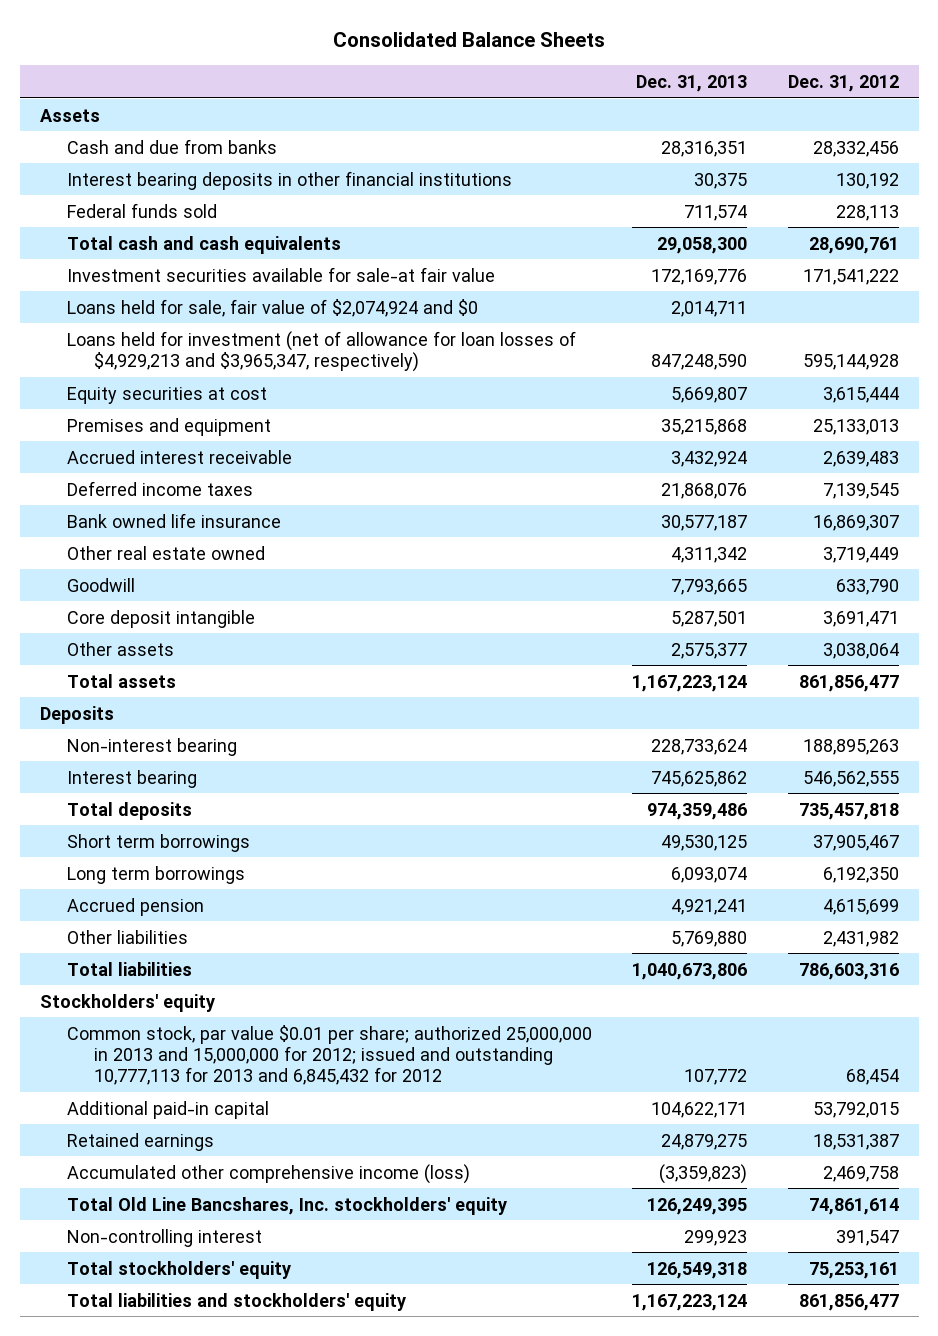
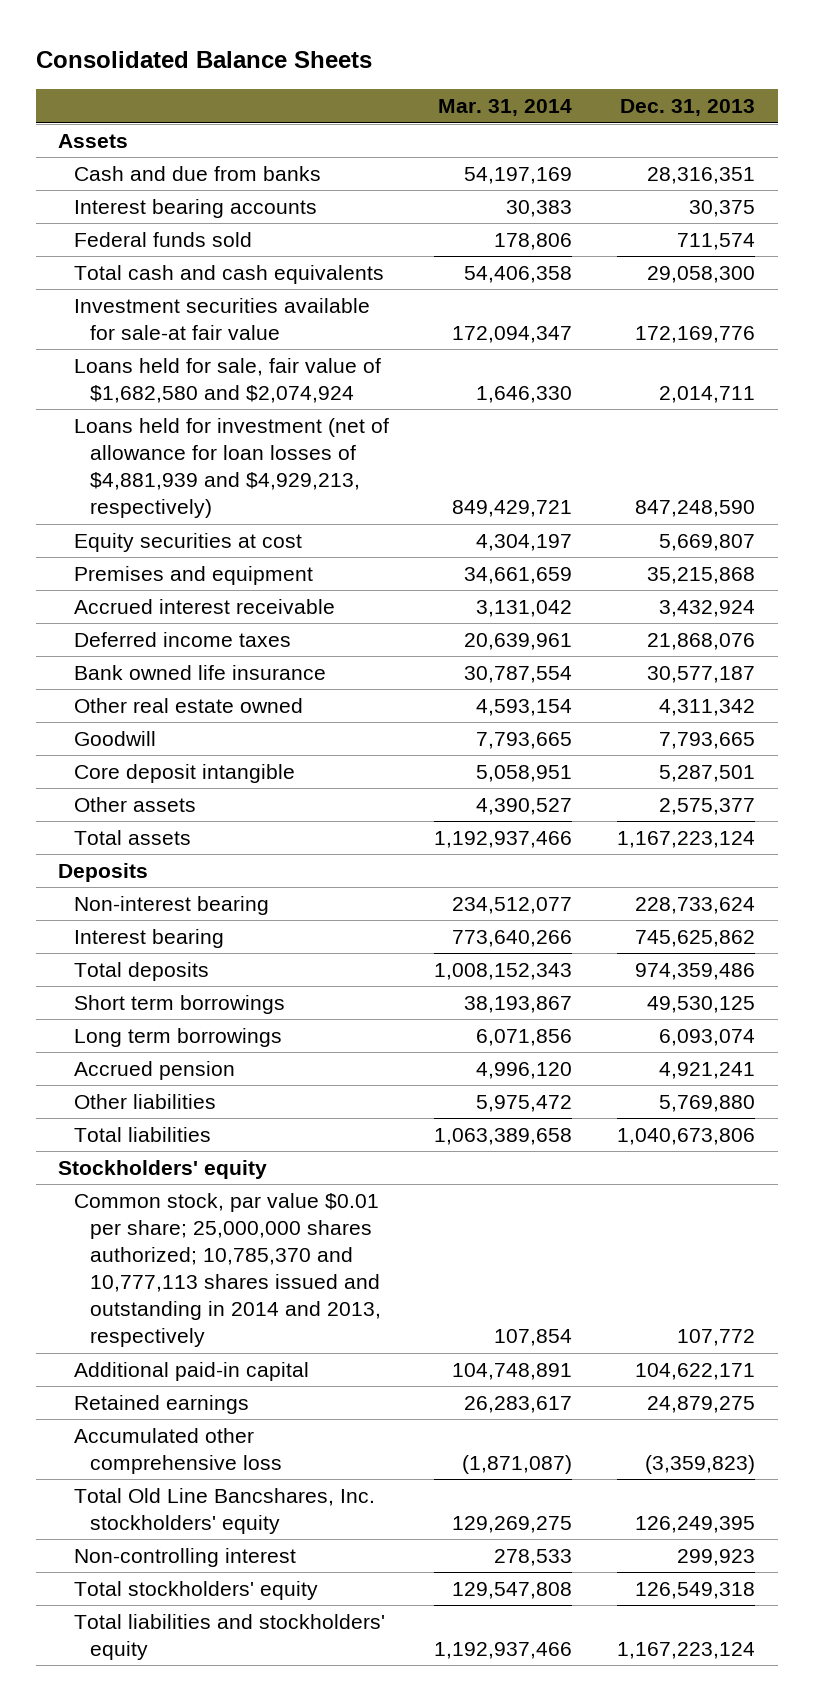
- | Dec. 31, 2013 | Dec. 31, 2012
+ | Mar. 31, 2014 | Dec. 31, 2013
- Interest bearing deposits in other financial institutions | 30,375 | 130,192
+ Interest bearing accounts | 30,383 | 30,375
- Loans held for sale, fair value of $2,074,924 and $0 | 2,014,711 |
- Loans held for investment (net of allowance for loan losses of $4,929,213 and $3,965,347, respectively) | 847,248,590 | 595,144,928
+ Loans held for sale, fair value of $1,682,580 and $2,074,924 | 1,646,330 | 2,014,711
+ Loans held for investment (net of allowance for loan losses of $4,881,939 and $4,929,213, respectively) | 849,429,721 | 847,248,590
- Common stock, par value $0.01 per share; authorized 25,000,000 in 2013 and 15,000,000 for 2012; issued and outstanding 10,777,113 for 2013 and 6,845,432 for 2012 | 107,772 | 68,454
+ Common stock, par value $0.01 per share; 25,000,000 shares authorized; 10,785,370 and 10,777,113 shares issued and outstanding in 2014 and 2013, respectively | 107,854 | 107,772
- Accumulated other comprehensive income (loss) | (3,359,823) | 2,469,758
+ Accumulated other comprehensive loss | (1,871,087) | (3,359,823)

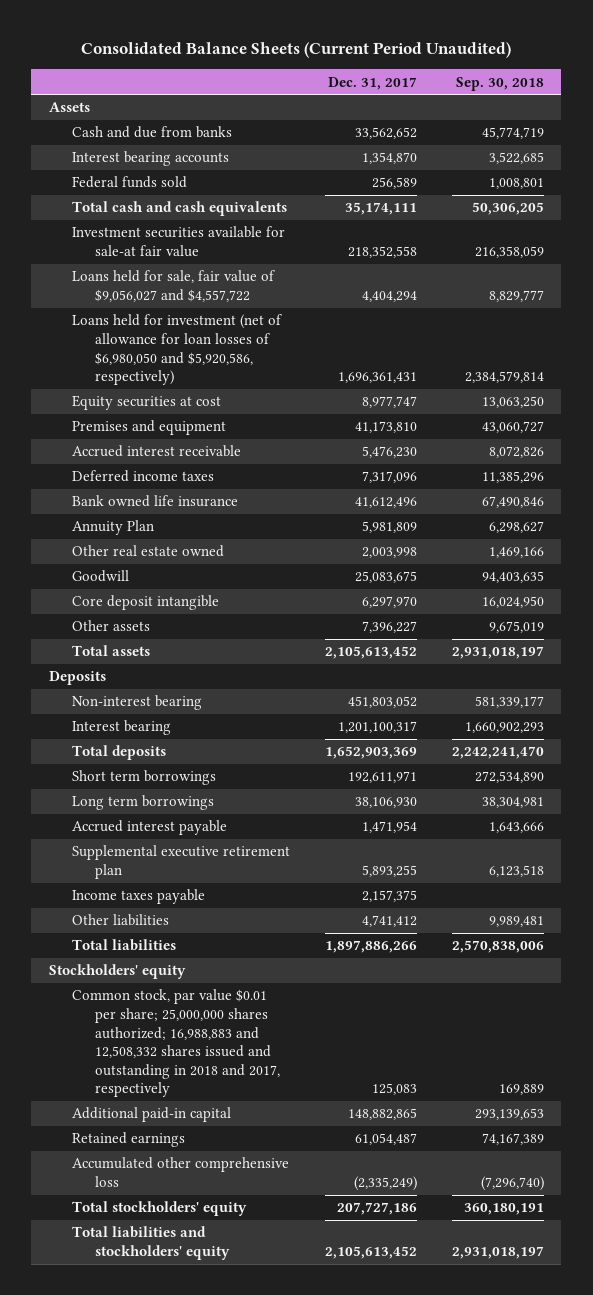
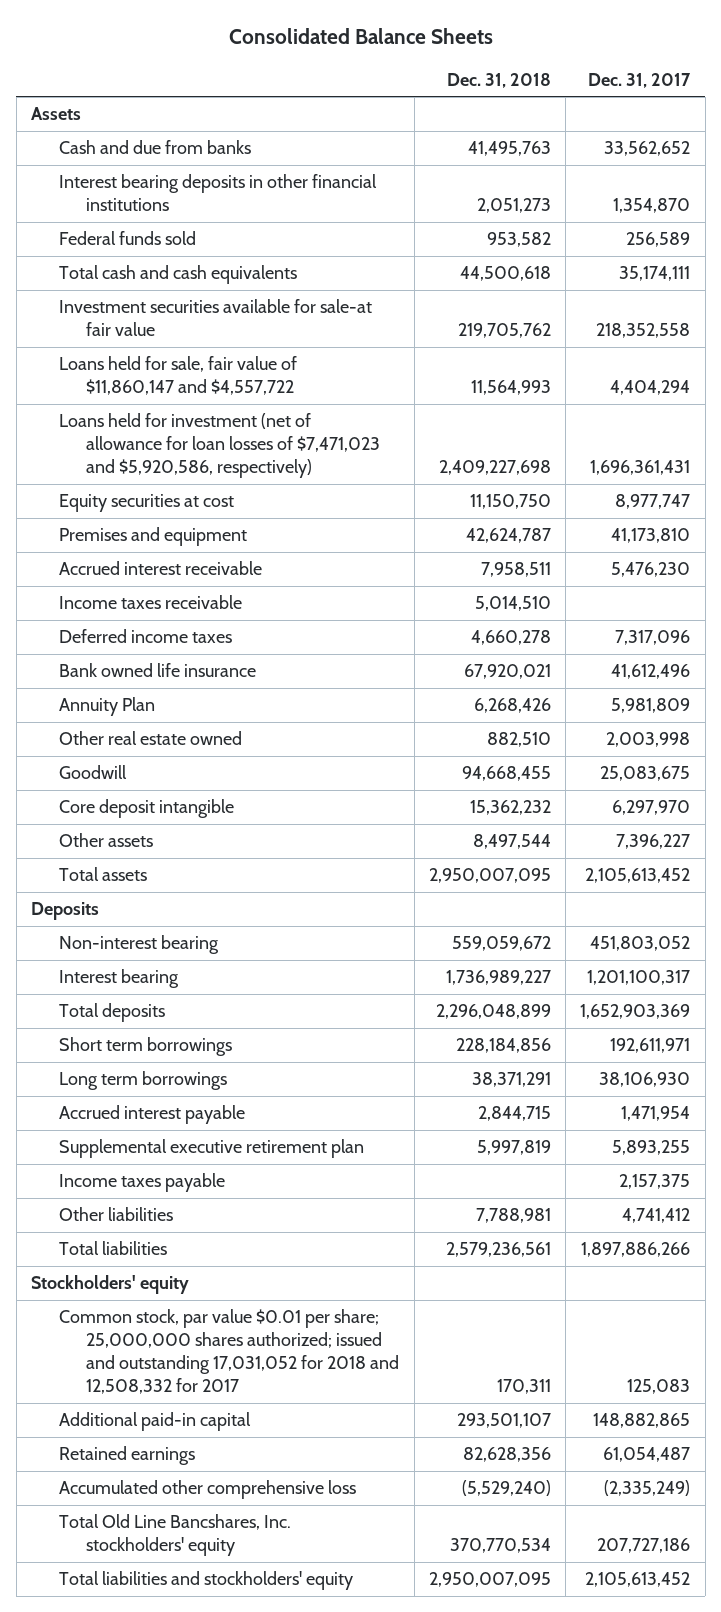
- Consolidated Balance Sheets (Current Period Unaudited)
+ Consolidated Balance Sheets
- | Dec. 31, 2017 | Sep. 30, 2018
+ | Dec. 31, 2018 | Dec. 31, 2017
- Interest bearing accounts | 1,354,870 | 3,522,685
+ Interest bearing deposits in other financial institutions | 2,051,273 | 1,354,870
- Loans held for sale, fair value of $9,056,027 and $4,557,722 | 4,404,294 | 8,829,777
- Loans held for investment (net of allowance for loan losses of $6,980,050 and $5,920,586, respectively) | 1,696,361,431 | 2,384,579,814
+ Loans held for sale, fair value of $11,860,147 and $4,557,722 | 11,564,993 | 4,404,294
+ Loans held for investment (net of allowance for loan losses of $7,471,023 and $5,920,586, respectively) | 2,409,227,698 | 1,696,361,431
+ Income taxes receivable | 5,014,510 |
- Common stock, par value $0.01 per share; 25,000,000 shares authorized; 16,988,883 and 12,508,332 shares issued and outstanding in 2018 and 2017, respectively | 125,083 | 169,889
+ Common stock, par value $0.01 per share; 25,000,000 shares authorized; issued and outstanding 17,031,052 for 2018 and 12,508,332 for 2017 | 170,311 | 125,083
- Total stockholders' equity | 207,727,186 | 360,180,191
+ Total Old Line Bancshares, Inc. stockholders' equity | 370,770,534 | 207,727,186

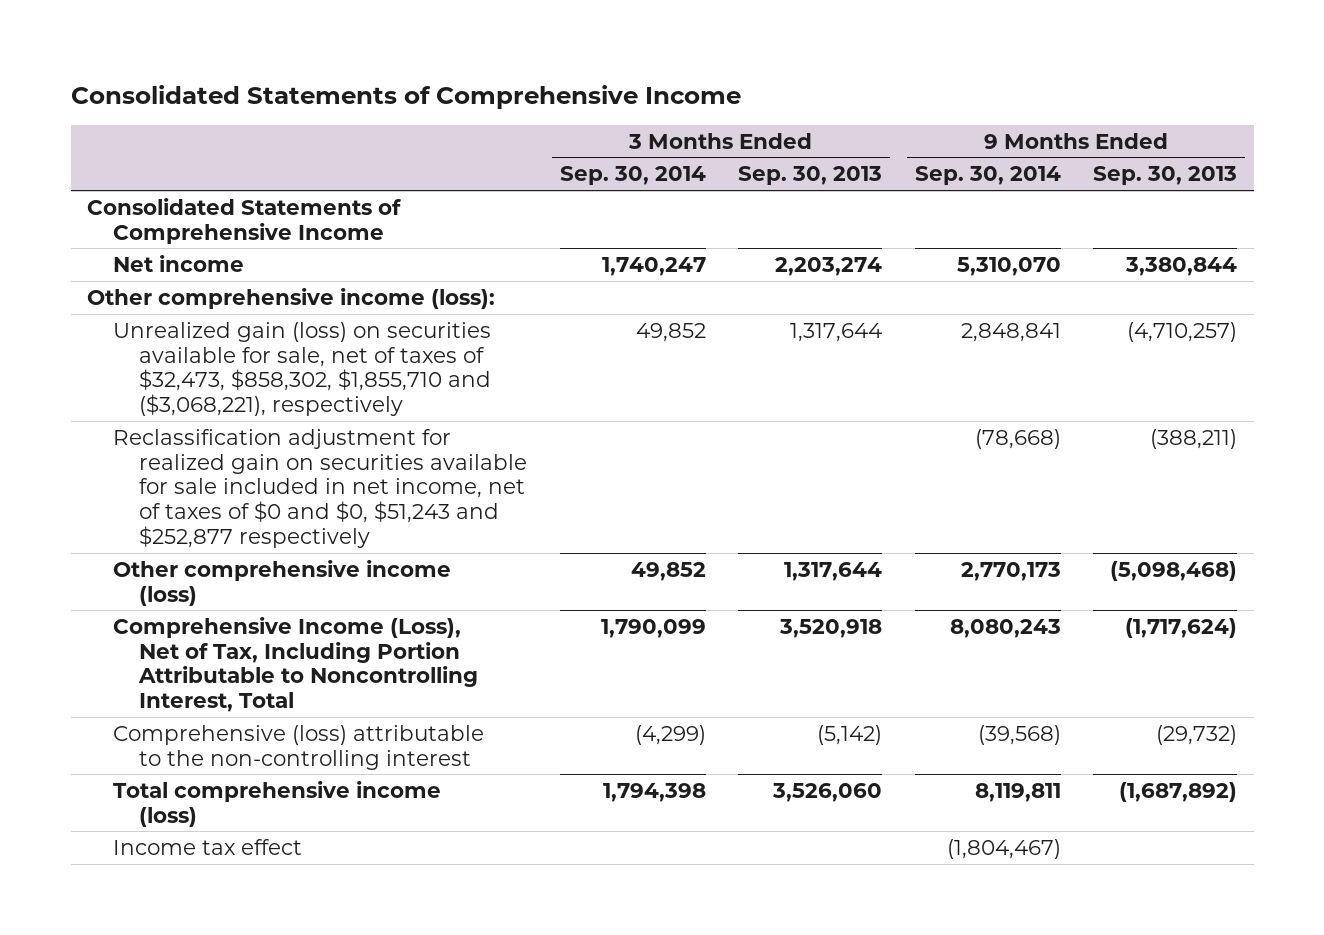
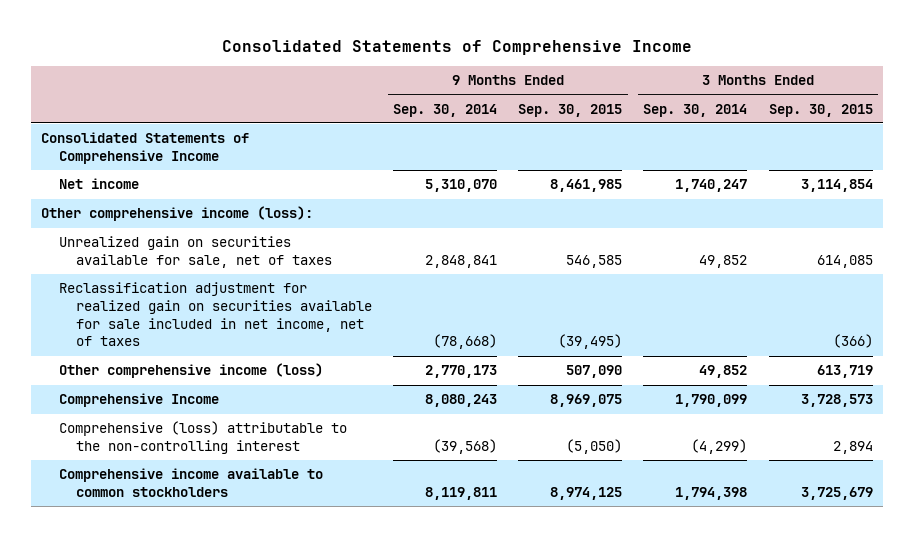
- | 3 Months Ended Sep. 30, 2014 | 3 Months Ended Sep. 30, 2013 | 9 Months Ended Sep. 30, 2014 | 9 Months Ended Sep. 30, 2013
+ | 9 Months Ended Sep. 30, 2014 | 9 Months Ended Sep. 30, 2015 | 3 Months Ended Sep. 30, 2014 | 3 Months Ended Sep. 30, 2015
- Unrealized gain (loss) on securities available for sale, net of taxes of $32,473, $858,302, $1,855,710 and ($3,068,221), respectively | 49,852 | 1,317,644 | 2,848,841 | (4,710,257)
- Reclassification adjustment for realized gain on securities available for sale included in net income, net of taxes of $0 and $0, $51,243 and $252,877 respectively | | | (78,668) | (388,211)
+ Unrealized gain on securities available for sale, net of taxes | 2,848,841 | 546,585 | 49,852 | 614,085
+ Reclassification adjustment for realized gain on securities available for sale included in net income, net of taxes | (78,668) | (39,495) | | (366)
- Comprehensive Income (Loss), Net of Tax, Including Portion Attributable to Noncontrolling Interest, Total | 1,790,099 | 3,520,918 | 8,080,243 | (1,717,624)
+ Comprehensive Income | 8,080,243 | 8,969,075 | 1,790,099 | 3,728,573
- Total comprehensive income (loss) | 1,794,398 | 3,526,060 | 8,119,811 | (1,687,892)
- Income tax effect | | | (1,804,467) |
+ Comprehensive income available to common stockholders | 8,119,811 | 8,974,125 | 1,794,398 | 3,725,679

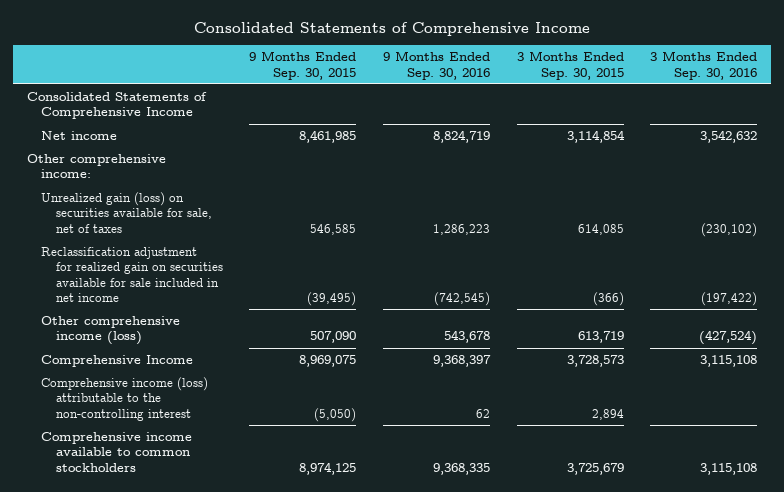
- | 9 Months Ended Sep. 30, 2014 | 9 Months Ended Sep. 30, 2015 | 3 Months Ended Sep. 30, 2014 | 3 Months Ended Sep. 30, 2015
+ | 9 Months Ended Sep. 30, 2015 | 9 Months Ended Sep. 30, 2016 | 3 Months Ended Sep. 30, 2015 | 3 Months Ended Sep. 30, 2016
- Other comprehensive income (loss):
- Unrealized gain on securities available for sale, net of taxes | 2,848,841 | 546,585 | 49,852 | 614,085
- Reclassification adjustment for realized gain on securities available for sale included in net income, net of taxes | (78,668) | (39,495) | | (366)
+ Other comprehensive income:
+ Unrealized gain (loss) on securities available for sale, net of taxes | 546,585 | 1,286,223 | 614,085 | (230,102)
+ Reclassification adjustment for realized gain on securities available for sale included in net income | (39,495) | (742,545) | (366) | (197,422)
- Comprehensive (loss) attributable to the non-controlling interest | (39,568) | (5,050) | (4,299) | 2,894
+ Comprehensive income (loss) attributable to the non-controlling interest | (5,050) | 62 | 2,894 |

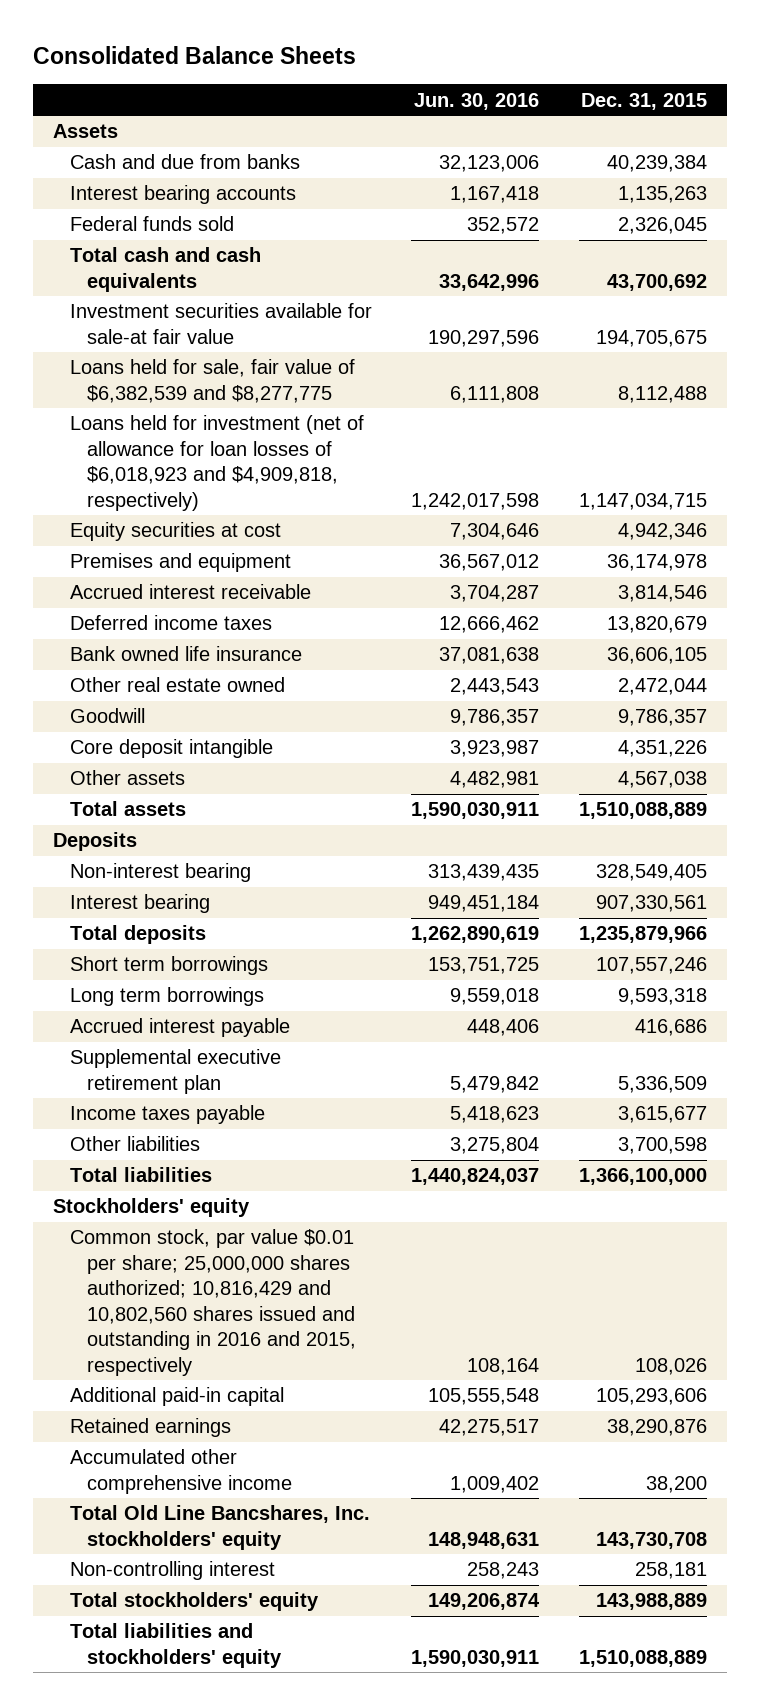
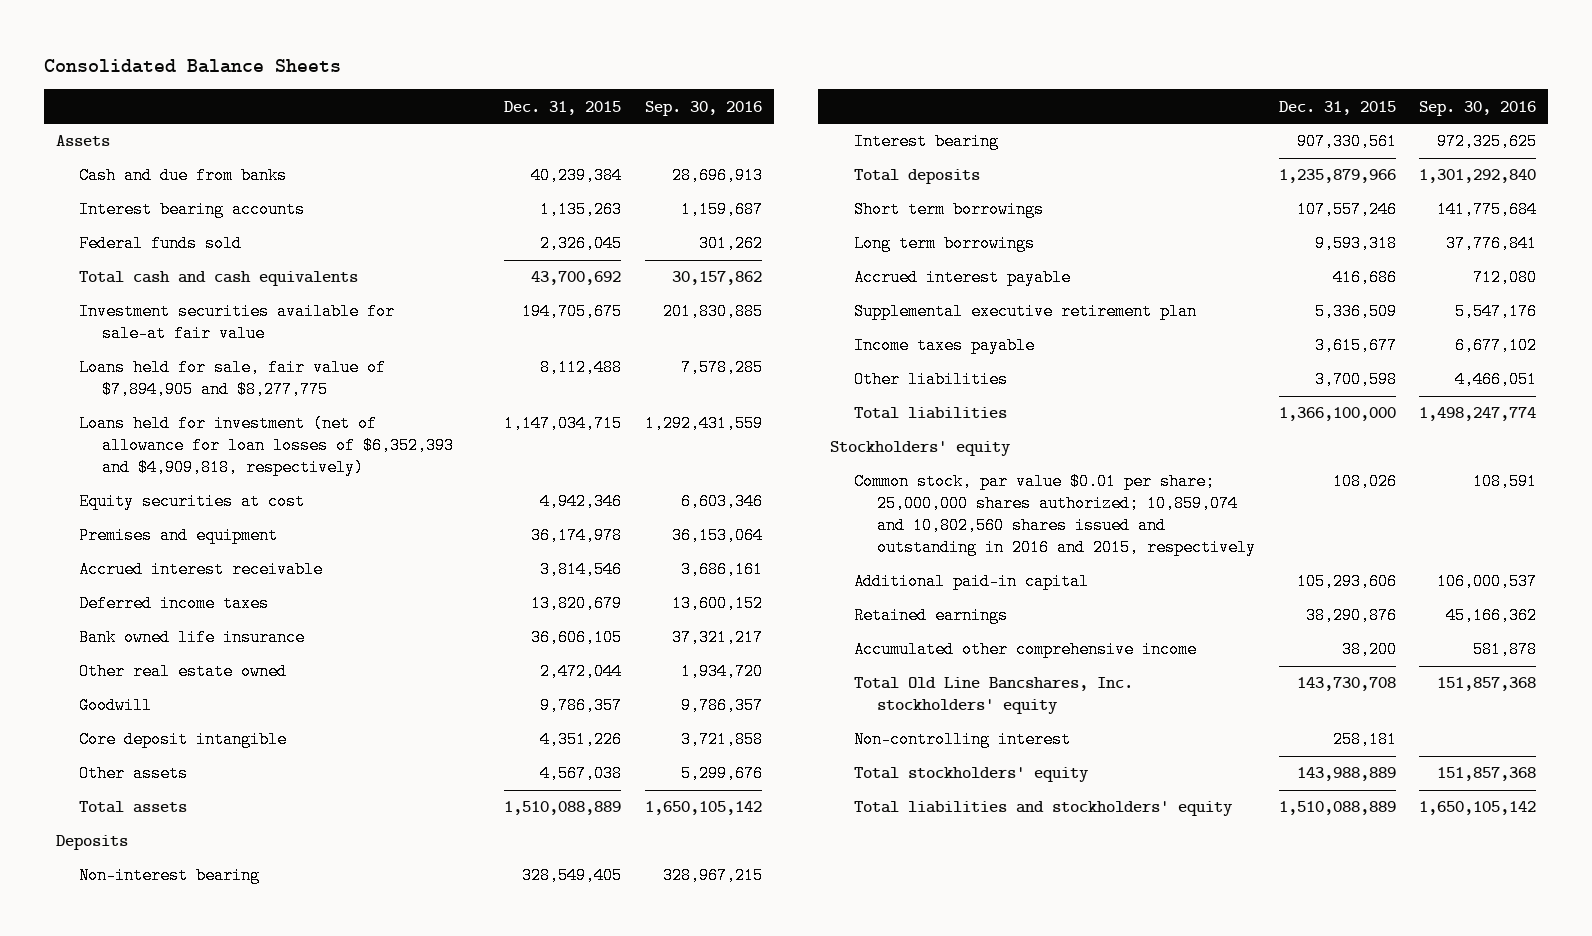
- | Jun. 30, 2016 | Dec. 31, 2015
+ | Dec. 31, 2015 | Sep. 30, 2016
- Loans held for sale, fair value of $6,382,539 and $8,277,775 | 6,111,808 | 8,112,488
- Loans held for investment (net of allowance for loan losses of $6,018,923 and $4,909,818, respectively) | 1,242,017,598 | 1,147,034,715
+ Loans held for sale, fair value of $7,894,905 and $8,277,775 | 8,112,488 | 7,578,285
+ Loans held for investment (net of allowance for loan losses of $6,352,393 and $4,909,818, respectively) | 1,147,034,715 | 1,292,431,559
- Common stock, par value $0.01 per share; 25,000,000 shares authorized; 10,816,429 and 10,802,560 shares issued and outstanding in 2016 and 2015, respectively | 108,164 | 108,026
+ Common stock, par value $0.01 per share; 25,000,000 shares authorized; 10,859,074 and 10,802,560 shares issued and outstanding in 2016 and 2015, respectively | 108,026 | 108,591

